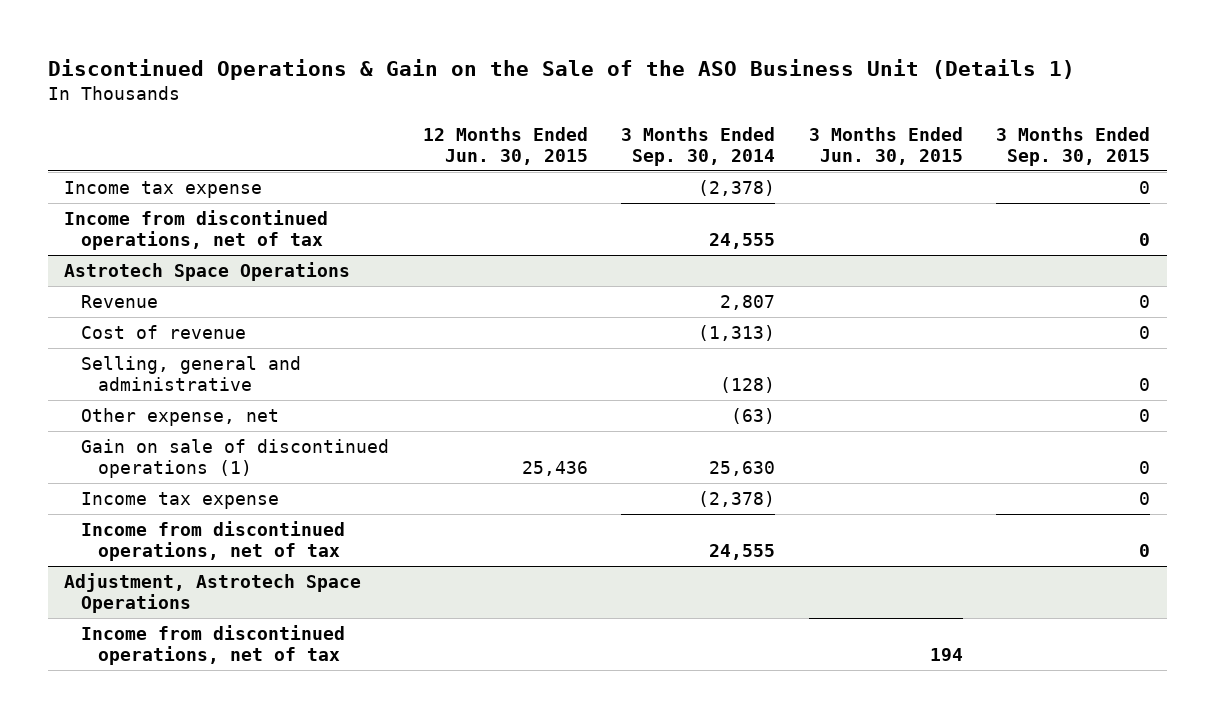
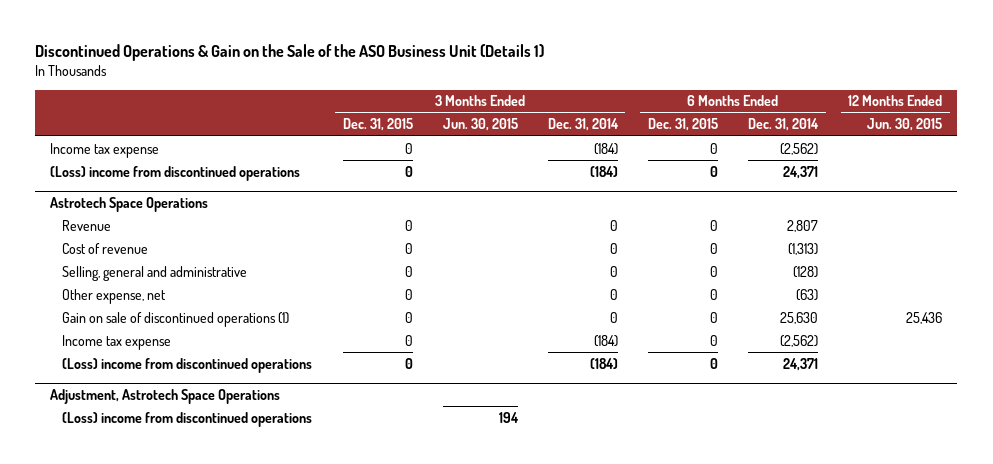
- | 12 Months Ended Jun. 30, 2015 | 3 Months Ended Sep. 30, 2014 | 3 Months Ended Jun. 30, 2015 | 3 Months Ended Sep. 30, 2015
+ | 3 Months Ended Dec. 31, 2015 | 3 Months Ended Jun. 30, 2015 | 3 Months Ended Dec. 31, 2014 | 6 Months Ended Dec. 31, 2015 | 6 Months Ended Dec. 31, 2014 | 12 Months Ended Jun. 30, 2015
- Income from discontinued operations, net of tax | | 24,555 | | 0
+ (Loss) income from discontinued operations | 0 | | (184) | 0 | 24,371 |
@ Astrotech Space Operations
- Income from discontinued operations, net of tax | | 24,555 | | 0
+ (Loss) income from discontinued operations | 0 | | (184) | 0 | 24,371 |
@ Adjustment, Astrotech Space Operations
- Income from discontinued operations, net of tax | | | 194 |
+ (Loss) income from discontinued operations | | 194 | | | |

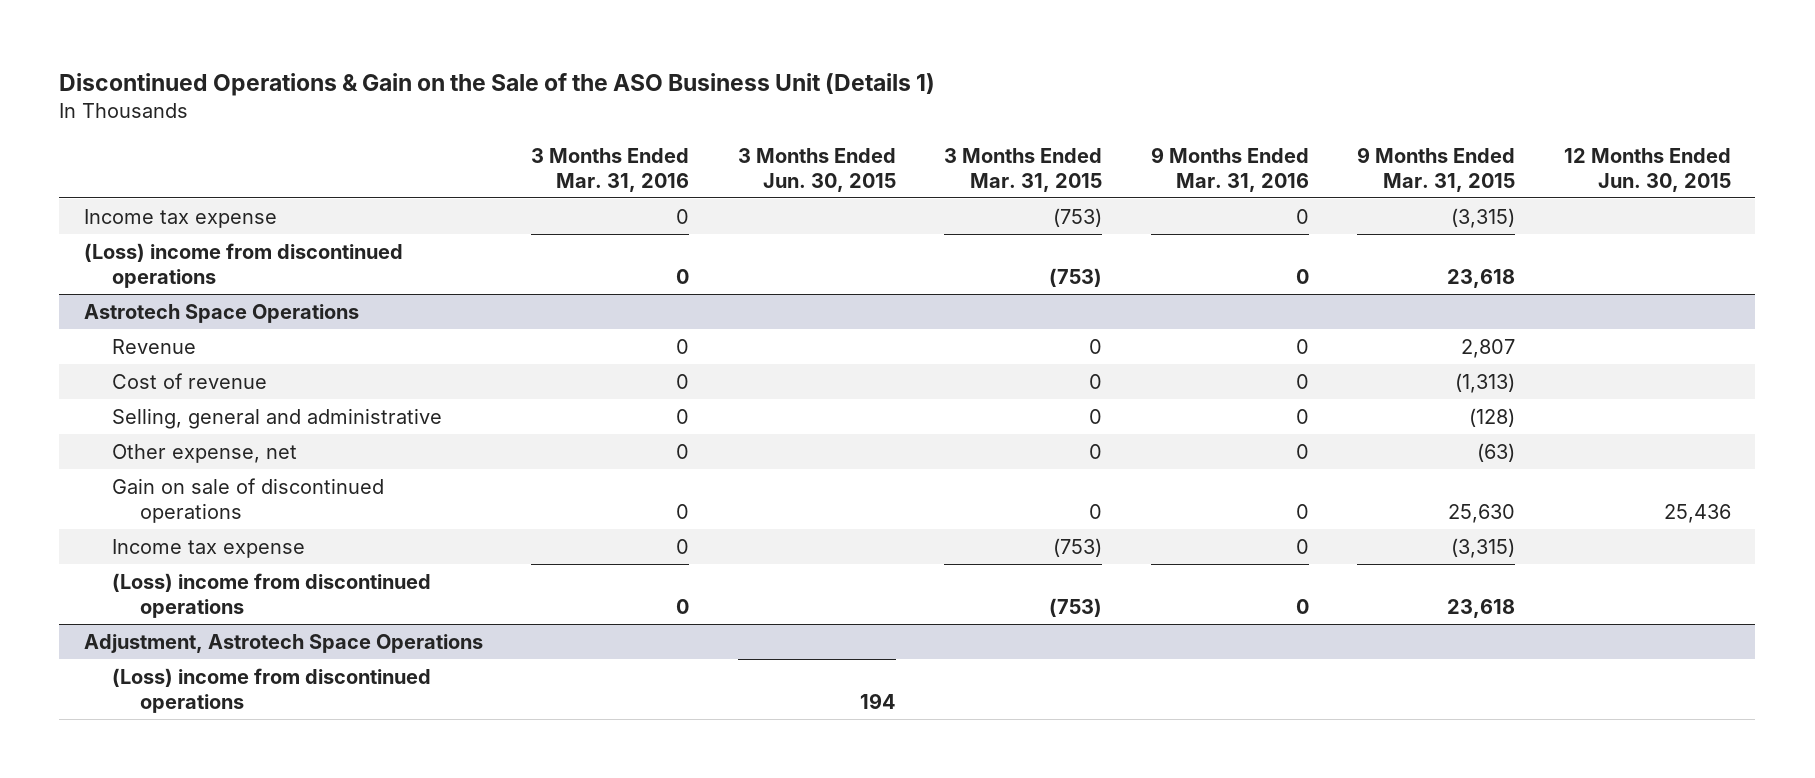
- | 3 Months Ended Dec. 31, 2015 | 3 Months Ended Jun. 30, 2015 | 3 Months Ended Dec. 31, 2014 | 6 Months Ended Dec. 31, 2015 | 6 Months Ended Dec. 31, 2014 | 12 Months Ended Jun. 30, 2015
+ | 3 Months Ended Mar. 31, 2016 | 3 Months Ended Jun. 30, 2015 | 3 Months Ended Mar. 31, 2015 | 9 Months Ended Mar. 31, 2016 | 9 Months Ended Mar. 31, 2015 | 12 Months Ended Jun. 30, 2015
@ Astrotech Space Operations
- Gain on sale of discontinued operations (1) | 0 | | 0 | 0 | 25,630 | 25,436
+ Gain on sale of discontinued operations | 0 | | 0 | 0 | 25,630 | 25,436

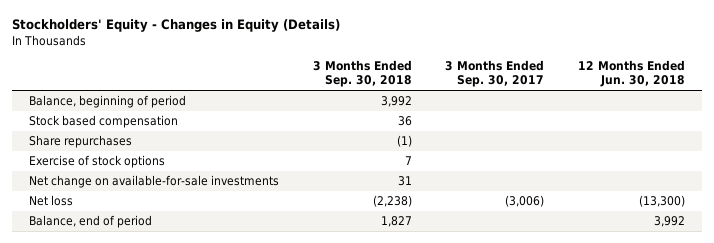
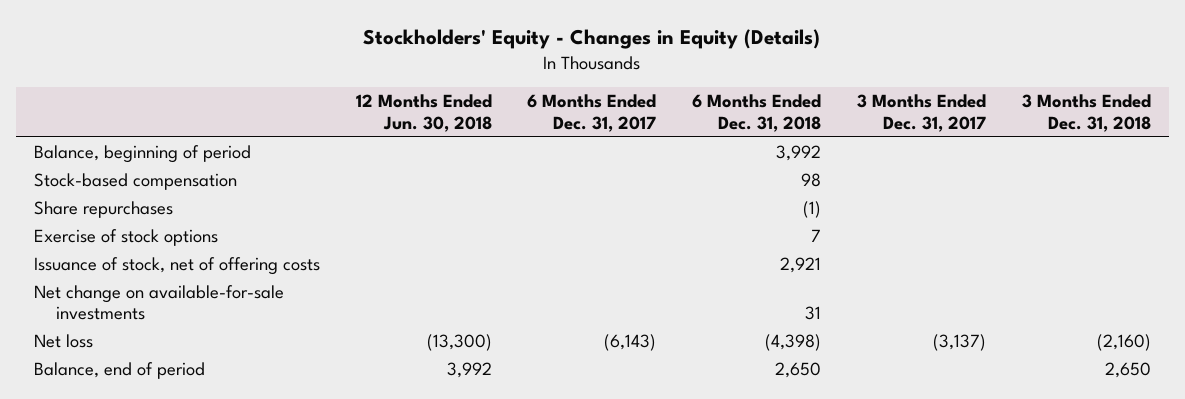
- | 3 Months Ended Sep. 30, 2018 | 3 Months Ended Sep. 30, 2017 | 12 Months Ended Jun. 30, 2018
+ | 12 Months Ended Jun. 30, 2018 | 6 Months Ended Dec. 31, 2017 | 6 Months Ended Dec. 31, 2018 | 3 Months Ended Dec. 31, 2017 | 3 Months Ended Dec. 31, 2018
- Stock based compensation | 36 | |
+ Stock-based compensation | | | 98 | |
+ Issuance of stock, net of offering costs | | | 2,921 | |

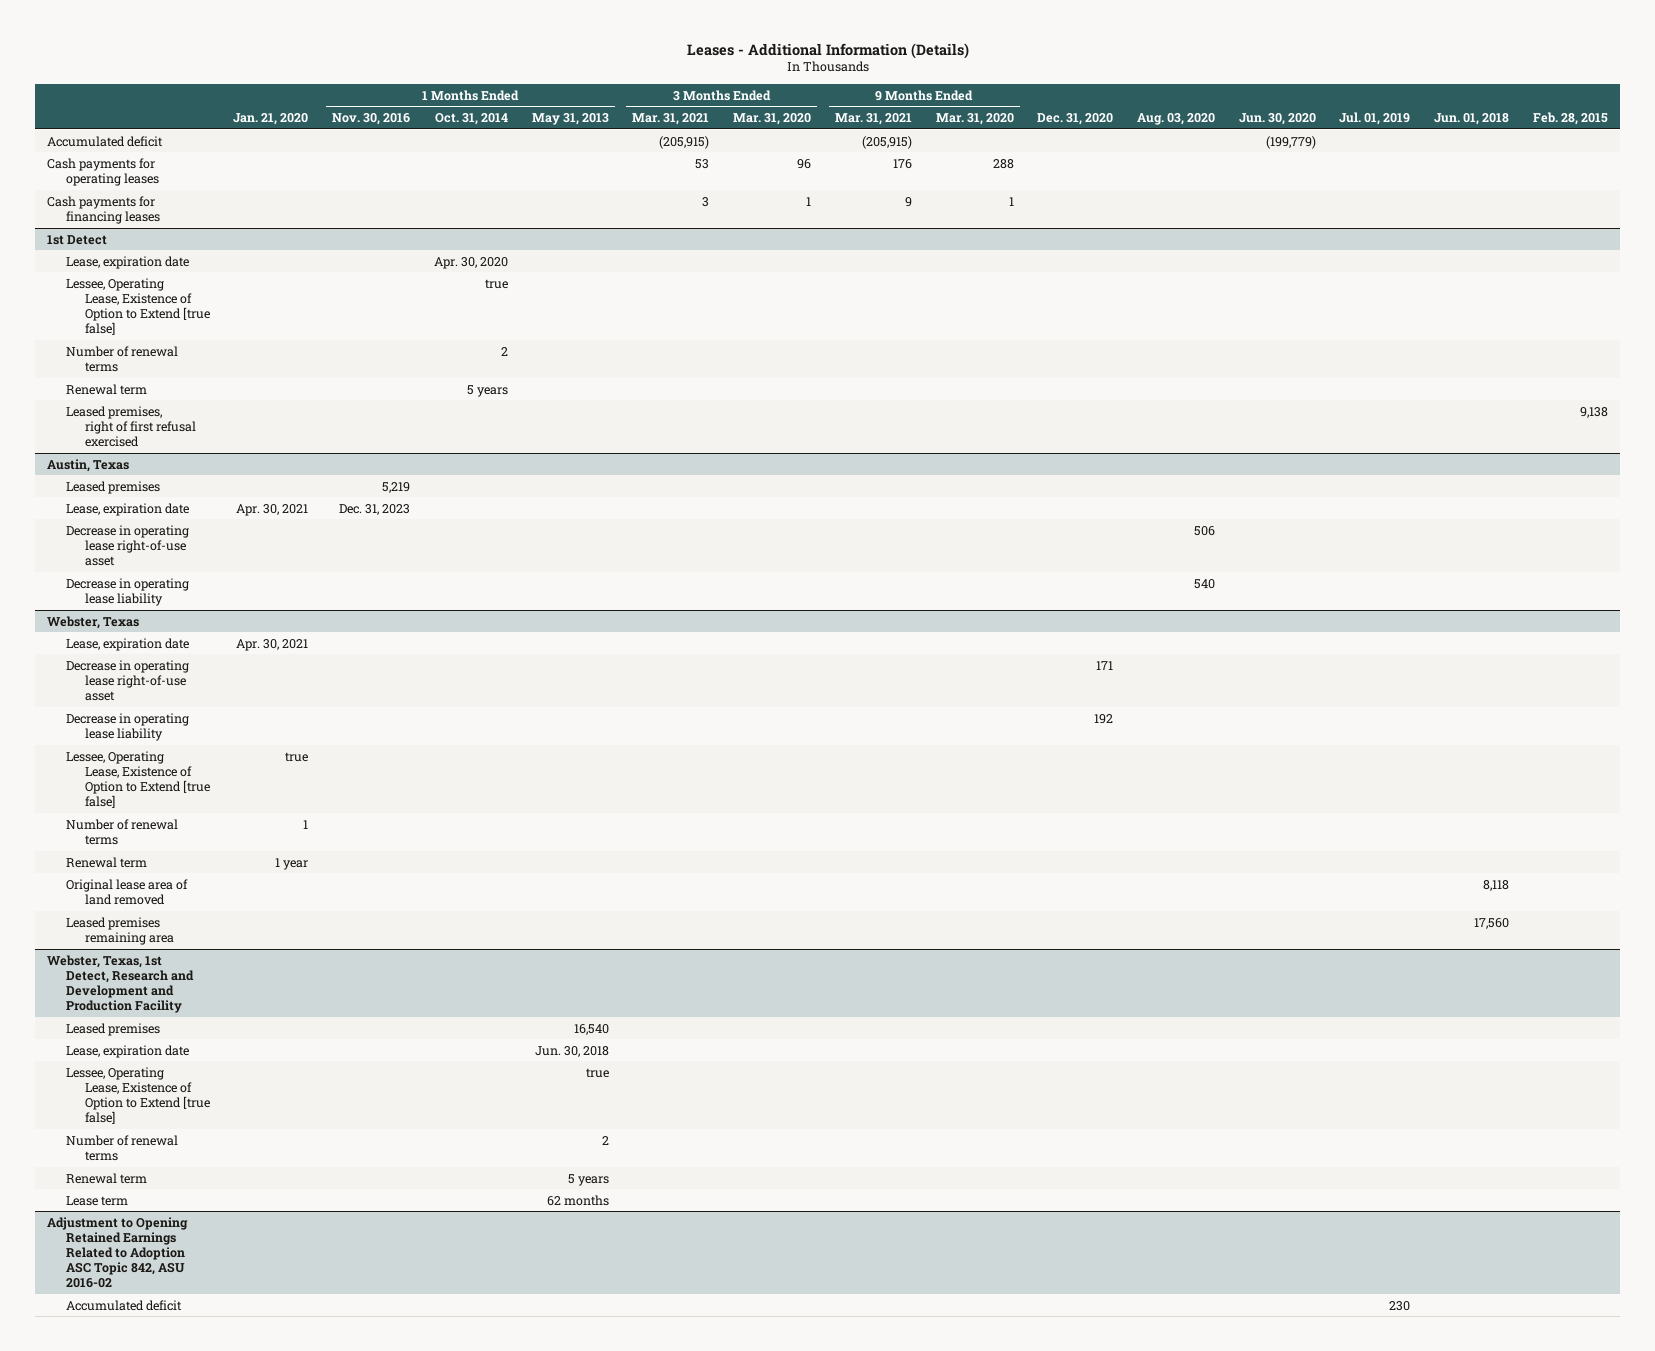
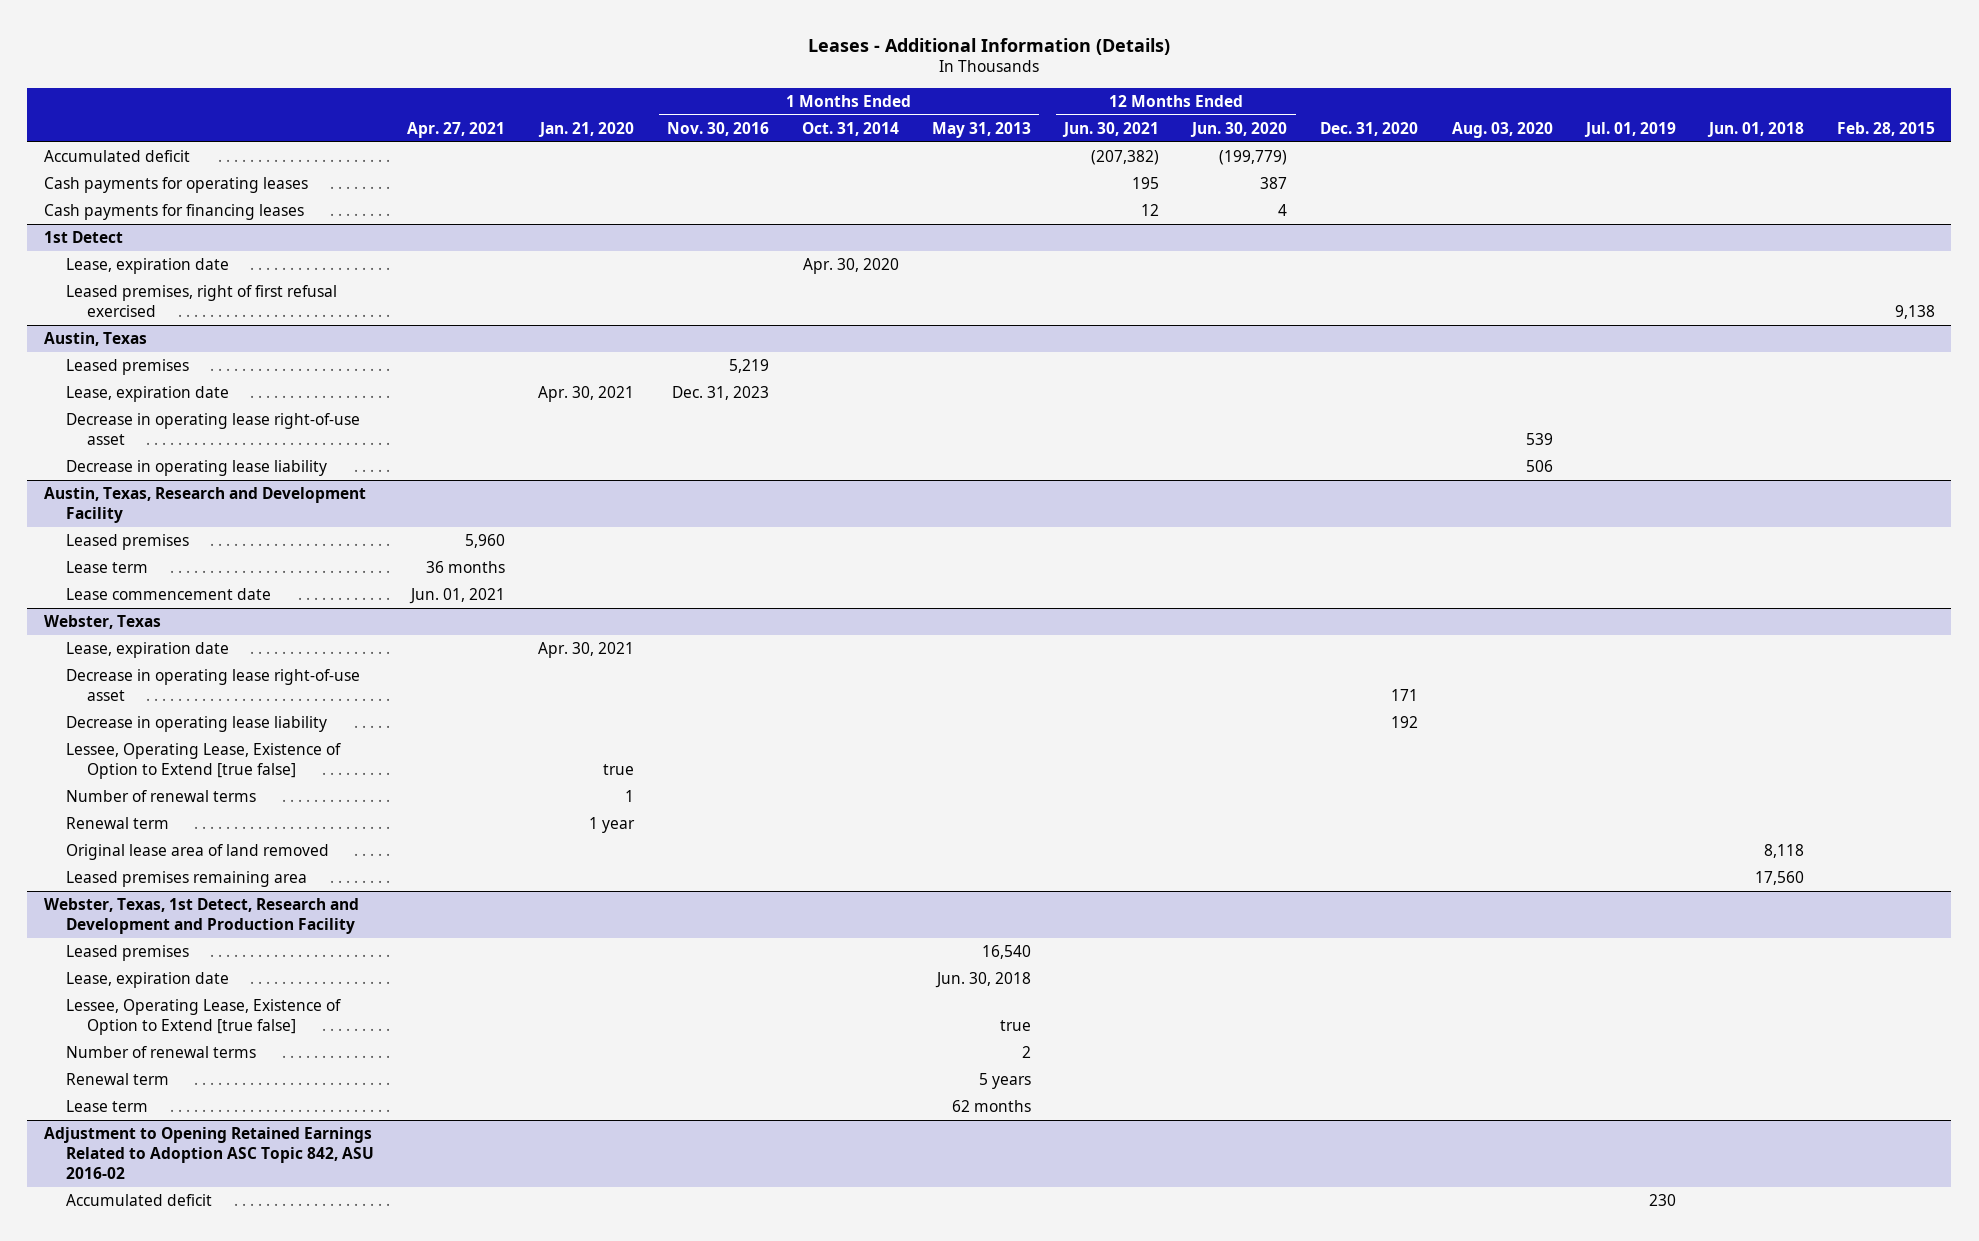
- | Jan. 21, 2020 | 1 Months Ended Nov. 30, 2016 | 1 Months Ended Oct. 31, 2014 | 1 Months Ended May 31, 2013 | 3 Months Ended Mar. 31, 2021 | 3 Months Ended Mar. 31, 2020 | 9 Months Ended Mar. 31, 2021 | 9 Months Ended Mar. 31, 2020 | Dec. 31, 2020 | Aug. 03, 2020 | Jun. 30, 2020 | Jul. 01, 2019 | Jun. 01, 2018 | Feb. 28, 2015
+ | Apr. 27, 2021 | Jan. 21, 2020 | 1 Months Ended Nov. 30, 2016 | 1 Months Ended Oct. 31, 2014 | 1 Months Ended May 31, 2013 | 12 Months Ended Jun. 30, 2021 | 12 Months Ended Jun. 30, 2020 | Dec. 31, 2020 | Aug. 03, 2020 | Jul. 01, 2019 | Jun. 01, 2018 | Feb. 28, 2015
@ 1st Detect
- Lessee, Operating Lease, Existence of Option to Extend [true false] | | | true | | | | | | | | | | |
- Number of renewal terms | | | 2 | | | | | | | | | | |
- Renewal term | | | 5 years | | | | | | | | | | |
@ Austin, Texas
- Decrease in operating lease right-of-use asset | | | | | | | | | | 506 | | | |
- Decrease in operating lease liability | | | | | | | | | | 540 | | | |
+ Decrease in operating lease right-of-use asset | | | | | | | | | 539 | | |
+ Decrease in operating lease liability | | | | | | | | | 506 | | |
+ Austin, Texas, Research and Development Facility
+ Leased premises | 5,960 | | | | | | | | | | |
+ Lease term | 36 months | | | | | | | | | | |
+ Lease commencement date | Jun. 01, 2021 | | | | | | | | | | |

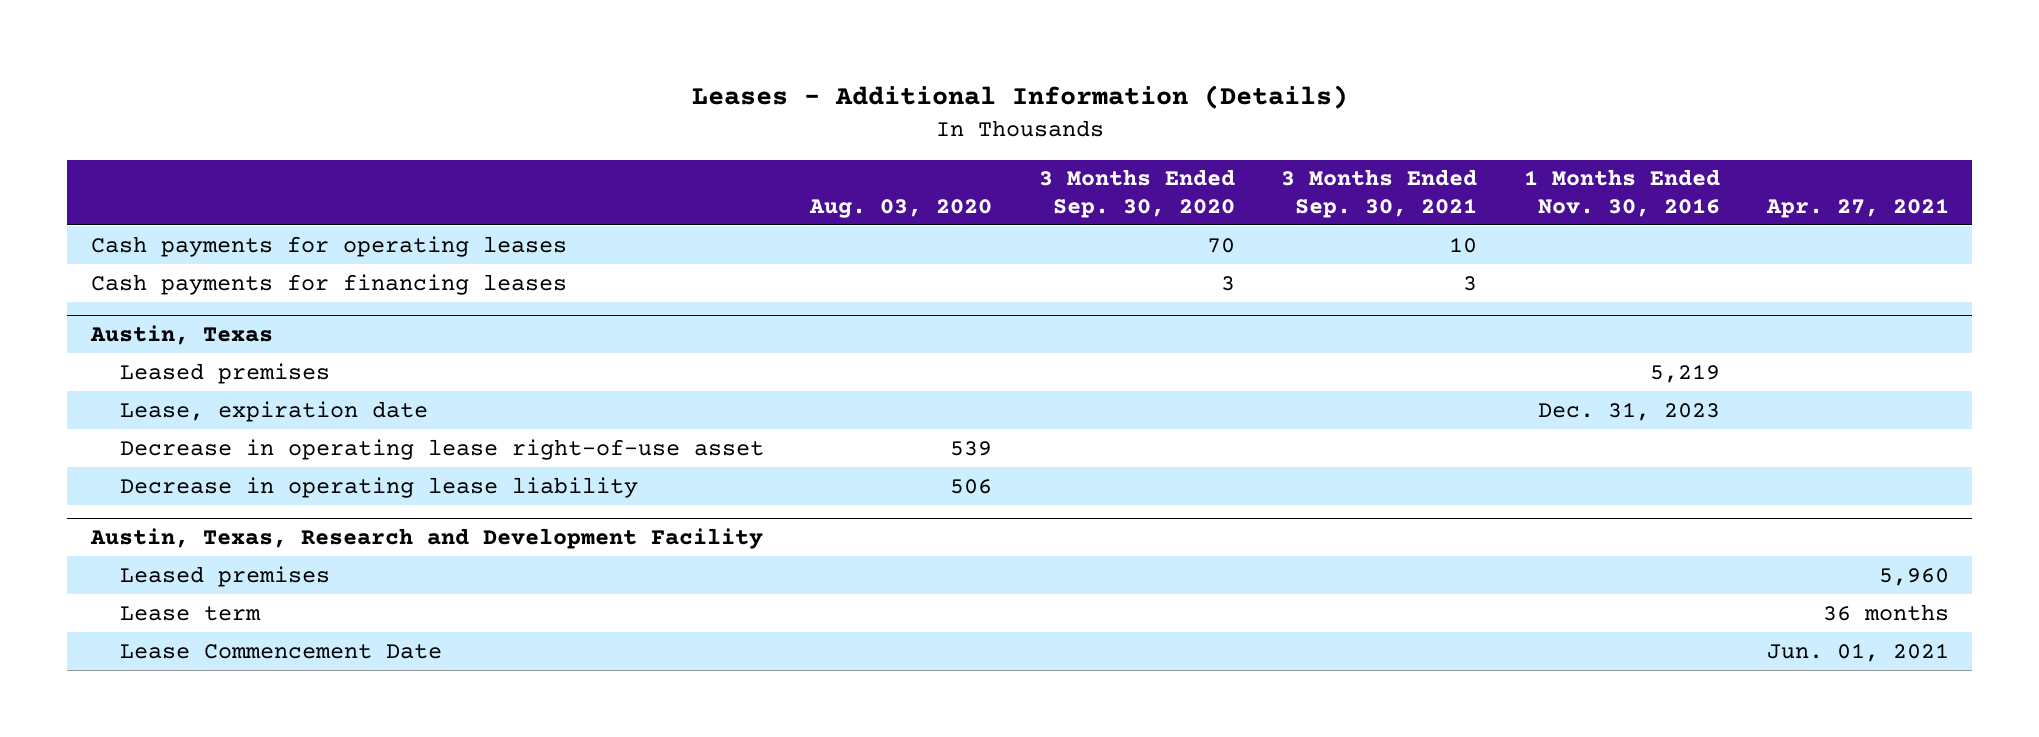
- | Apr. 27, 2021 | Jan. 21, 2020 | 1 Months Ended Nov. 30, 2016 | 1 Months Ended Oct. 31, 2014 | 1 Months Ended May 31, 2013 | 12 Months Ended Jun. 30, 2021 | 12 Months Ended Jun. 30, 2020 | Dec. 31, 2020 | Aug. 03, 2020 | Jul. 01, 2019 | Jun. 01, 2018 | Feb. 28, 2015
+ | Aug. 03, 2020 | 3 Months Ended Sep. 30, 2020 | 3 Months Ended Sep. 30, 2021 | 1 Months Ended Nov. 30, 2016 | Apr. 27, 2021
- Accumulated deficit | | | | | | (207,382) | (199,779) | | | | |
- 1st Detect
- Lease, expiration date | | | | Apr. 30, 2020 | | | | | | | |
- Leased premises, right of first refusal exercised | | | | | | | | | | | | 9,138
@ Austin, Texas, Research and Development Facility
- Lease commencement date | Jun. 01, 2021 | | | | | | | | | | |
- Webster, Texas
- Lease, expiration date | | Apr. 30, 2021 | | | | | | | | | |
- Decrease in operating lease right-of-use asset | | | | | | | | 171 | | | |
- Decrease in operating lease liability | | | | | | | | 192 | | | |
- Lessee, Operating Lease, Existence of Option to Extend [true false] | | true | | | | | | | | | |
- Number of renewal terms | | 1 | | | | | | | | | |
- Renewal term | | 1 year | | | | | | | | | |
- Original lease area of land removed | | | | | | | | | | | 8,118 |
- Leased premises remaining area | | | | | | | | | | | 17,560 |
- Webster, Texas, 1st Detect, Research and Development and Production Facility
- Leased premises | | | | | 16,540 | | | | | | |
- Lease, expiration date | | | | | Jun. 30, 2018 | | | | | | |
- Lessee, Operating Lease, Existence of Option to Extend [true false] | | | | | true | | | | | | |
- Number of renewal terms | | | | | 2 | | | | | | |
- Renewal term | | | | | 5 years | | | | | | |
- Lease term | | | | | 62 months | | | | | | |
- Adjustment to Opening Retained Earnings Related to Adoption ASC Topic 842, ASU 2016-02
- Accumulated deficit | | | | | | | | | | 230 | |
@ Austin, Texas, Research and Development Facility
+ Lease Commencement Date | | | | | Jun. 01, 2021

